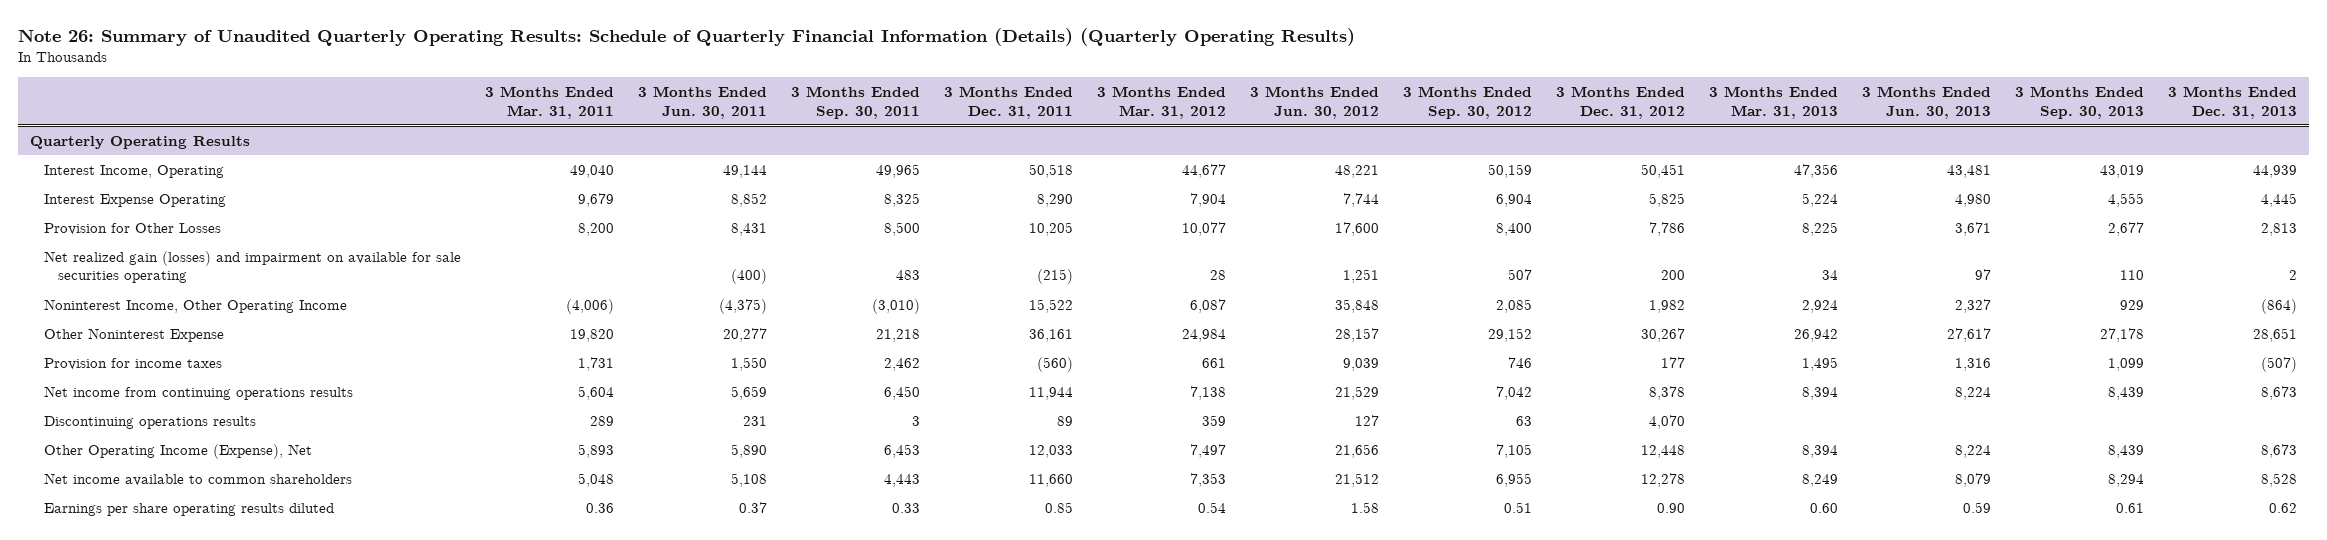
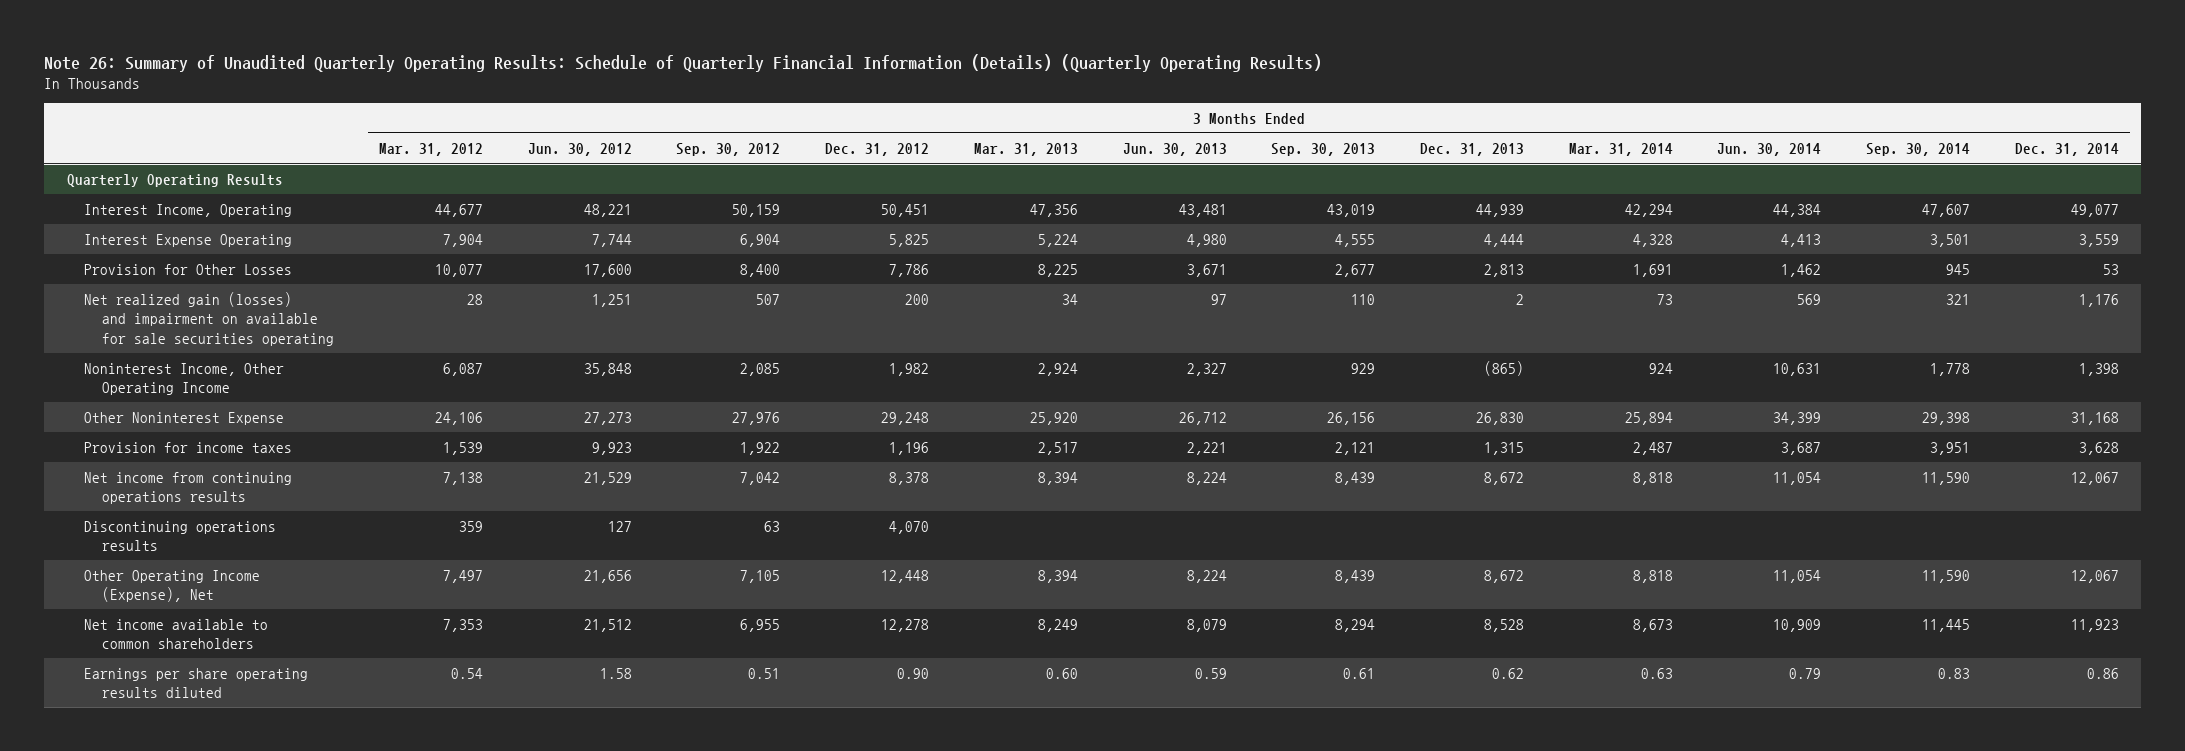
- | 3 Months Ended Mar. 31, 2011 | 3 Months Ended Jun. 30, 2011 | 3 Months Ended Sep. 30, 2011 | 3 Months Ended Dec. 31, 2011 | 3 Months Ended Mar. 31, 2012 | 3 Months Ended Jun. 30, 2012 | 3 Months Ended Sep. 30, 2012 | 3 Months Ended Dec. 31, 2012 | 3 Months Ended Mar. 31, 2013 | 3 Months Ended Jun. 30, 2013 | 3 Months Ended Sep. 30, 2013 | 3 Months Ended Dec. 31, 2013
+ | 3 Months Ended Mar. 31, 2012 | 3 Months Ended Jun. 30, 2012 | 3 Months Ended Sep. 30, 2012 | 3 Months Ended Dec. 31, 2012 | 3 Months Ended Mar. 31, 2013 | 3 Months Ended Jun. 30, 2013 | 3 Months Ended Sep. 30, 2013 | 3 Months Ended Dec. 31, 2013 | 3 Months Ended Mar. 31, 2014 | 3 Months Ended Jun. 30, 2014 | 3 Months Ended Sep. 30, 2014 | 3 Months Ended Dec. 31, 2014
@ Quarterly Operating Results
- Interest Expense Operating | 9,679 | 8,852 | 8,325 | 8,290 | 7,904 | 7,744 | 6,904 | 5,825 | 5,224 | 4,980 | 4,555 | 4,445
+ Interest Expense Operating | 7,904 | 7,744 | 6,904 | 5,825 | 5,224 | 4,980 | 4,555 | 4,444 | 4,328 | 4,413 | 3,501 | 3,559
- Noninterest Income, Other Operating Income | (4,006) | (4,375) | (3,010) | 15,522 | 6,087 | 35,848 | 2,085 | 1,982 | 2,924 | 2,327 | 929 | (864)
- Other Noninterest Expense | 19,820 | 20,277 | 21,218 | 36,161 | 24,984 | 28,157 | 29,152 | 30,267 | 26,942 | 27,617 | 27,178 | 28,651
- Provision for income taxes | 1,731 | 1,550 | 2,462 | (560) | 661 | 9,039 | 746 | 177 | 1,495 | 1,316 | 1,099 | (507)
- Net income from continuing operations results | 5,604 | 5,659 | 6,450 | 11,944 | 7,138 | 21,529 | 7,042 | 8,378 | 8,394 | 8,224 | 8,439 | 8,673
+ Noninterest Income, Other Operating Income | 6,087 | 35,848 | 2,085 | 1,982 | 2,924 | 2,327 | 929 | (865) | 924 | 10,631 | 1,778 | 1,398
+ Other Noninterest Expense | 24,106 | 27,273 | 27,976 | 29,248 | 25,920 | 26,712 | 26,156 | 26,830 | 25,894 | 34,399 | 29,398 | 31,168
+ Provision for income taxes | 1,539 | 9,923 | 1,922 | 1,196 | 2,517 | 2,221 | 2,121 | 1,315 | 2,487 | 3,687 | 3,951 | 3,628
+ Net income from continuing operations results | 7,138 | 21,529 | 7,042 | 8,378 | 8,394 | 8,224 | 8,439 | 8,672 | 8,818 | 11,054 | 11,590 | 12,067
- Other Operating Income (Expense), Net | 5,893 | 5,890 | 6,453 | 12,033 | 7,497 | 21,656 | 7,105 | 12,448 | 8,394 | 8,224 | 8,439 | 8,673
+ Other Operating Income (Expense), Net | 7,497 | 21,656 | 7,105 | 12,448 | 8,394 | 8,224 | 8,439 | 8,672 | 8,818 | 11,054 | 11,590 | 12,067

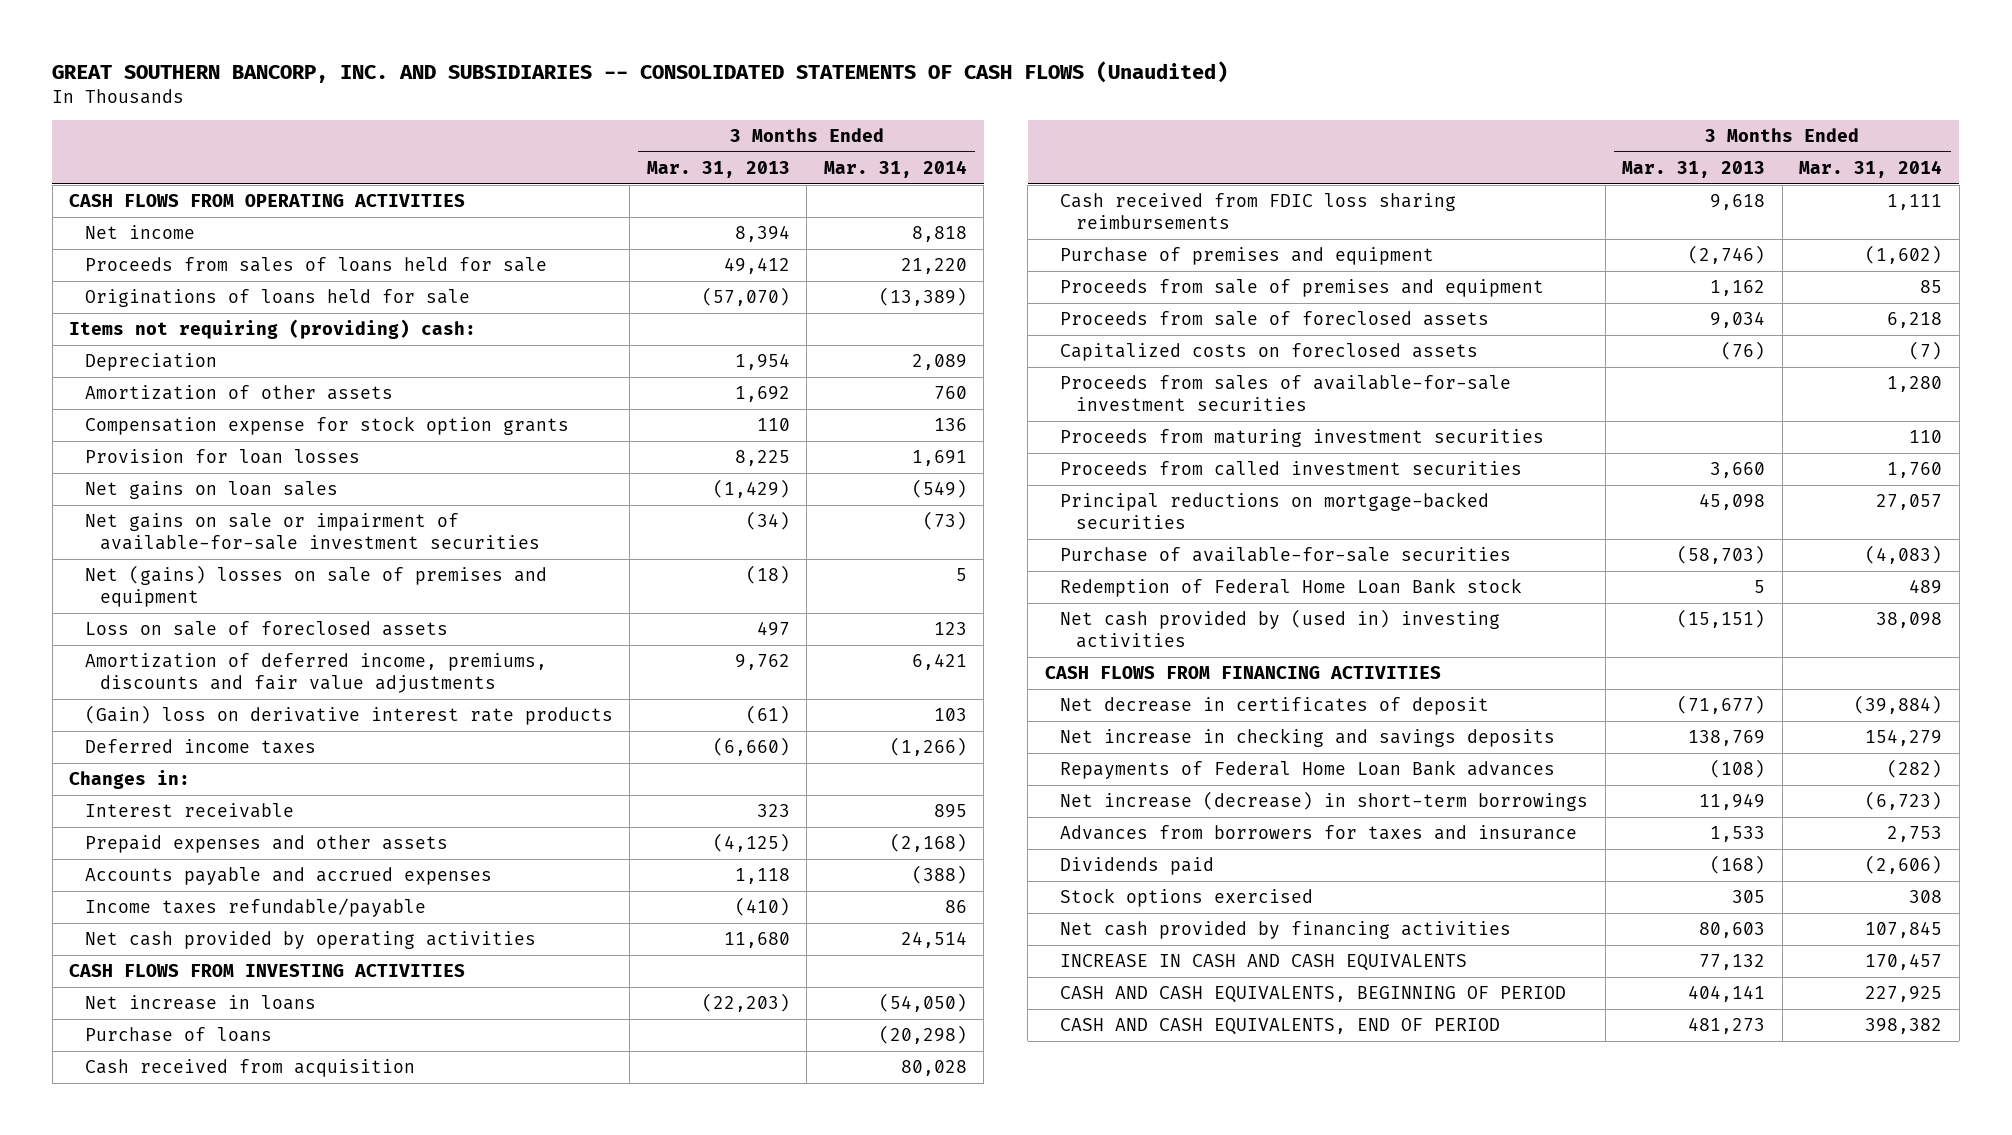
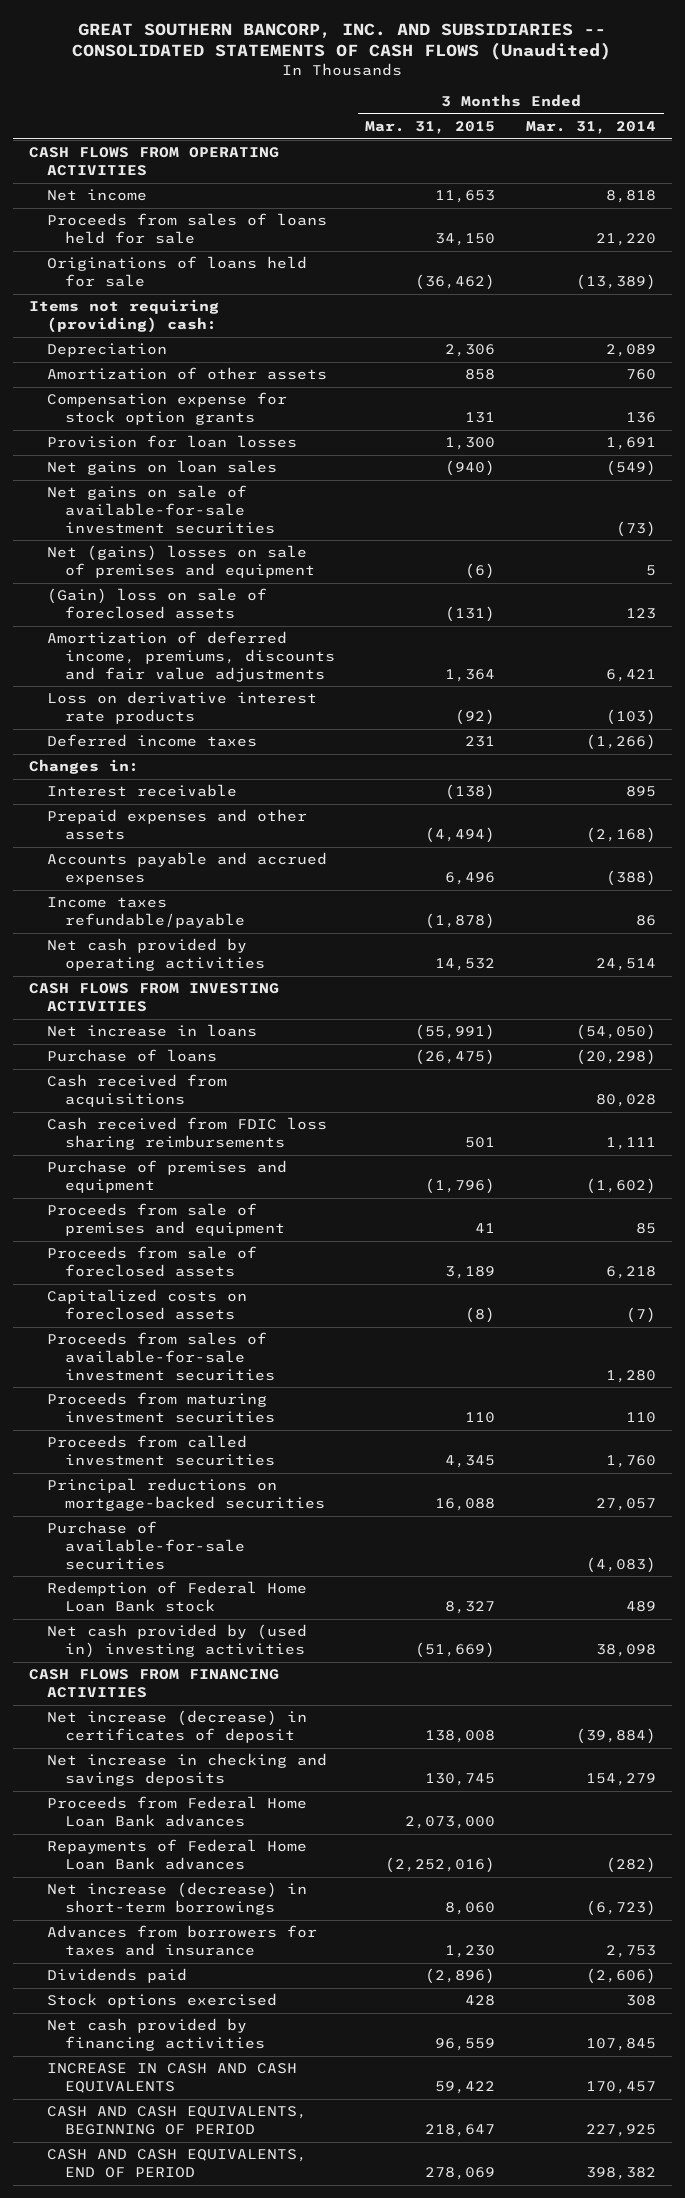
- | 3 Months Ended Mar. 31, 2013 | 3 Months Ended Mar. 31, 2014
+ | 3 Months Ended Mar. 31, 2015 | 3 Months Ended Mar. 31, 2014
- Net gains on sale or impairment of available-for-sale investment securities | (34) | (73)
+ Net gains on sale of available-for-sale investment securities | | (73)
- Loss on sale of foreclosed assets | 497 | 123
+ (Gain) loss on sale of foreclosed assets | (131) | 123
- (Gain) loss on derivative interest rate products | (61) | 103
+ Loss on derivative interest rate products | (92) | (103)
- Cash received from acquisition | | 80,028
+ Cash received from acquisitions | | 80,028
- Net decrease in certificates of deposit | (71,677) | (39,884)
+ Net increase (decrease) in certificates of deposit | 138,008 | (39,884)
+ Proceeds from Federal Home Loan Bank advances | 2,073,000 |

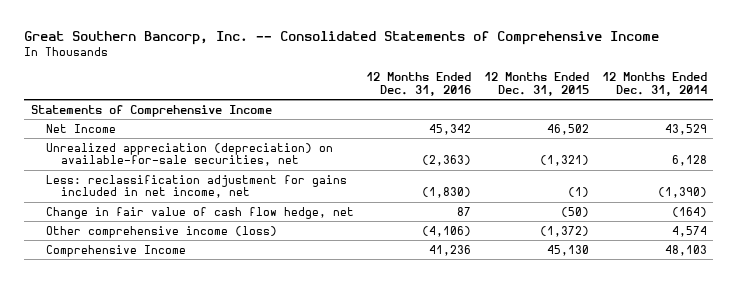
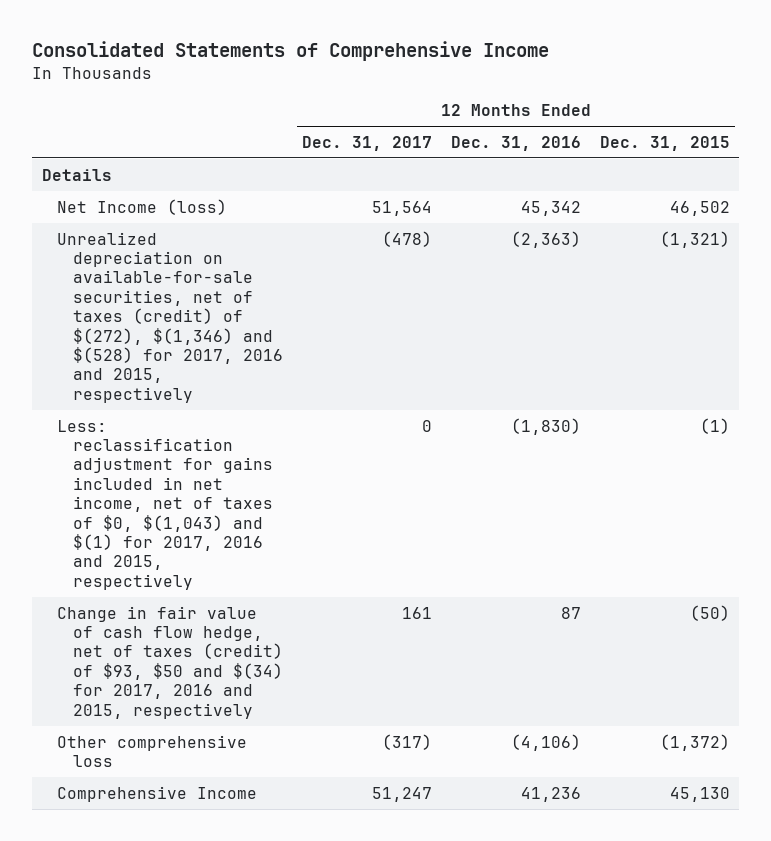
- Great Southern Bancorp, Inc. -- Consolidated Statements of Comprehensive Income
+ Consolidated Statements of Comprehensive Income
- | 12 Months Ended Dec. 31, 2016 | 12 Months Ended Dec. 31, 2015 | 12 Months Ended Dec. 31, 2014
+ | 12 Months Ended Dec. 31, 2017 | 12 Months Ended Dec. 31, 2016 | 12 Months Ended Dec. 31, 2015
- Statements of Comprehensive Income
- Net Income | 45,342 | 46,502 | 43,529
- Unrealized appreciation (depreciation) on available-for-sale securities, net | (2,363) | (1,321) | 6,128
- Less: reclassification adjustment for gains included in net income, net | (1,830) | (1) | (1,390)
- Change in fair value of cash flow hedge, net | 87 | (50) | (164)
- Other comprehensive income (loss) | (4,106) | (1,372) | 4,574
+ Details
+ Net Income (loss) | 51,564 | 45,342 | 46,502
+ Unrealized depreciation on available-for-sale securities, net of taxes (credit) of $(272), $(1,346) and $(528) for 2017, 2016 and 2015, respectively | (478) | (2,363) | (1,321)
+ Less: reclassification adjustment for gains included in net income, net of taxes of $0, $(1,043) and $(1) for 2017, 2016 and 2015, respectively | 0 | (1,830) | (1)
+ Change in fair value of cash flow hedge, net of taxes (credit) of $93, $50 and $(34) for 2017, 2016 and 2015, respectively | 161 | 87 | (50)
+ Other comprehensive loss | (317) | (4,106) | (1,372)

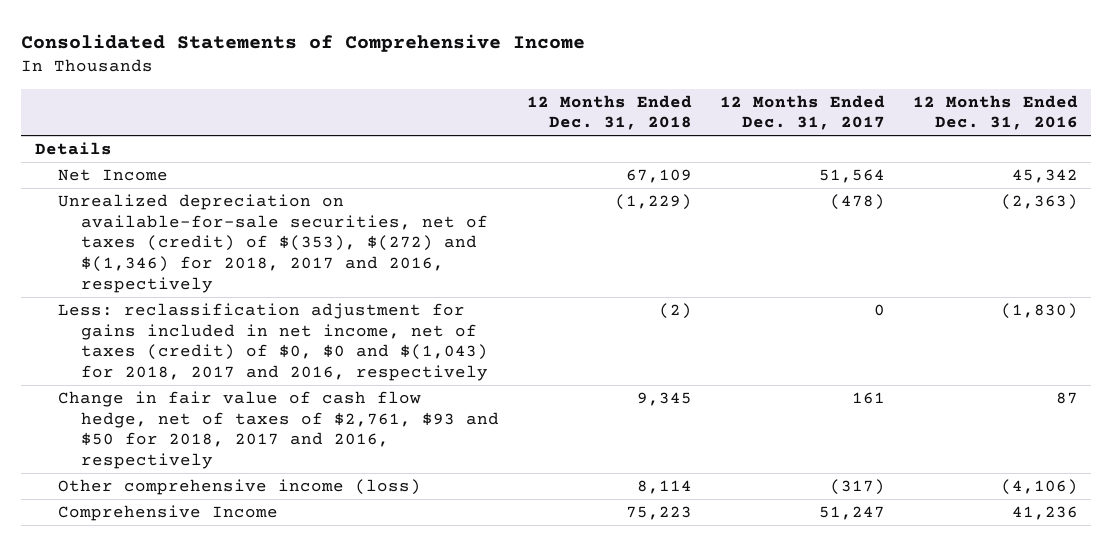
- | 12 Months Ended Dec. 31, 2017 | 12 Months Ended Dec. 31, 2016 | 12 Months Ended Dec. 31, 2015
+ | 12 Months Ended Dec. 31, 2018 | 12 Months Ended Dec. 31, 2017 | 12 Months Ended Dec. 31, 2016
- Net Income (loss) | 51,564 | 45,342 | 46,502
- Unrealized depreciation on available-for-sale securities, net of taxes (credit) of $(272), $(1,346) and $(528) for 2017, 2016 and 2015, respectively | (478) | (2,363) | (1,321)
- Less: reclassification adjustment for gains included in net income, net of taxes of $0, $(1,043) and $(1) for 2017, 2016 and 2015, respectively | 0 | (1,830) | (1)
- Change in fair value of cash flow hedge, net of taxes (credit) of $93, $50 and $(34) for 2017, 2016 and 2015, respectively | 161 | 87 | (50)
- Other comprehensive loss | (317) | (4,106) | (1,372)
+ Net Income | 67,109 | 51,564 | 45,342
+ Unrealized depreciation on available-for-sale securities, net of taxes (credit) of $(353), $(272) and $(1,346) for 2018, 2017 and 2016, respectively | (1,229) | (478) | (2,363)
+ Less: reclassification adjustment for gains included in net income, net of taxes (credit) of $0, $0 and $(1,043) for 2018, 2017 and 2016, respectively | (2) | 0 | (1,830)
+ Change in fair value of cash flow hedge, net of taxes of $2,761, $93 and $50 for 2018, 2017 and 2016, respectively | 9,345 | 161 | 87
+ Other comprehensive income (loss) | 8,114 | (317) | (4,106)

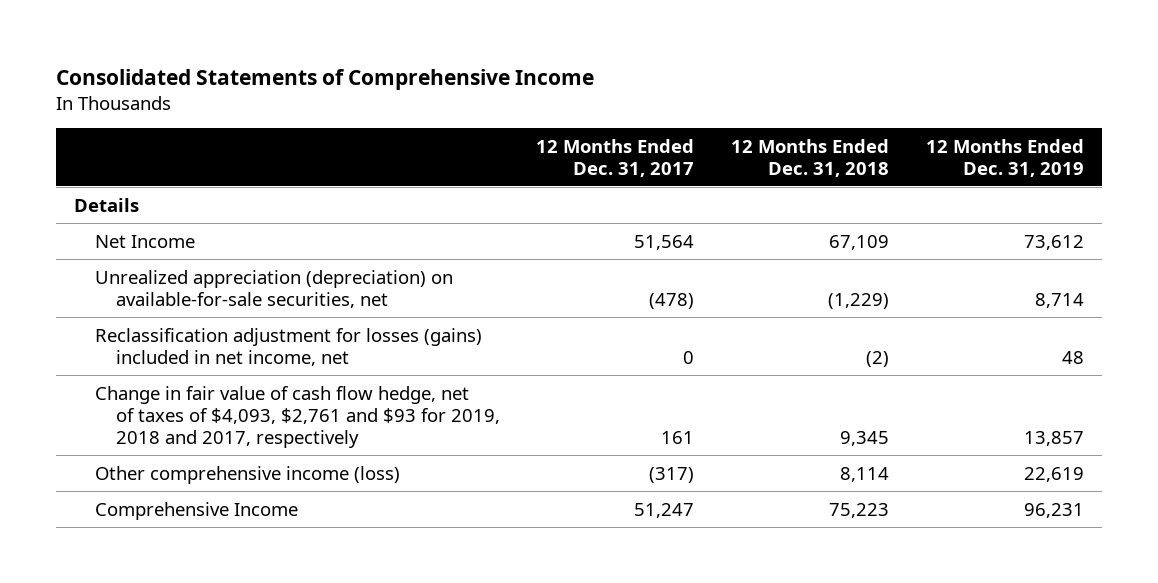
- | 12 Months Ended Dec. 31, 2018 | 12 Months Ended Dec. 31, 2017 | 12 Months Ended Dec. 31, 2016
+ | 12 Months Ended Dec. 31, 2017 | 12 Months Ended Dec. 31, 2018 | 12 Months Ended Dec. 31, 2019
- Unrealized depreciation on available-for-sale securities, net of taxes (credit) of $(353), $(272) and $(1,346) for 2018, 2017 and 2016, respectively | (1,229) | (478) | (2,363)
- Less: reclassification adjustment for gains included in net income, net of taxes (credit) of $0, $0 and $(1,043) for 2018, 2017 and 2016, respectively | (2) | 0 | (1,830)
- Change in fair value of cash flow hedge, net of taxes of $2,761, $93 and $50 for 2018, 2017 and 2016, respectively | 9,345 | 161 | 87
+ Unrealized appreciation (depreciation) on available-for-sale securities, net | (478) | (1,229) | 8,714
+ Reclassification adjustment for losses (gains) included in net income, net | 0 | (2) | 48
+ Change in fair value of cash flow hedge, net of taxes of $4,093, $2,761 and $93 for 2019, 2018 and 2017, respectively | 161 | 9,345 | 13,857

